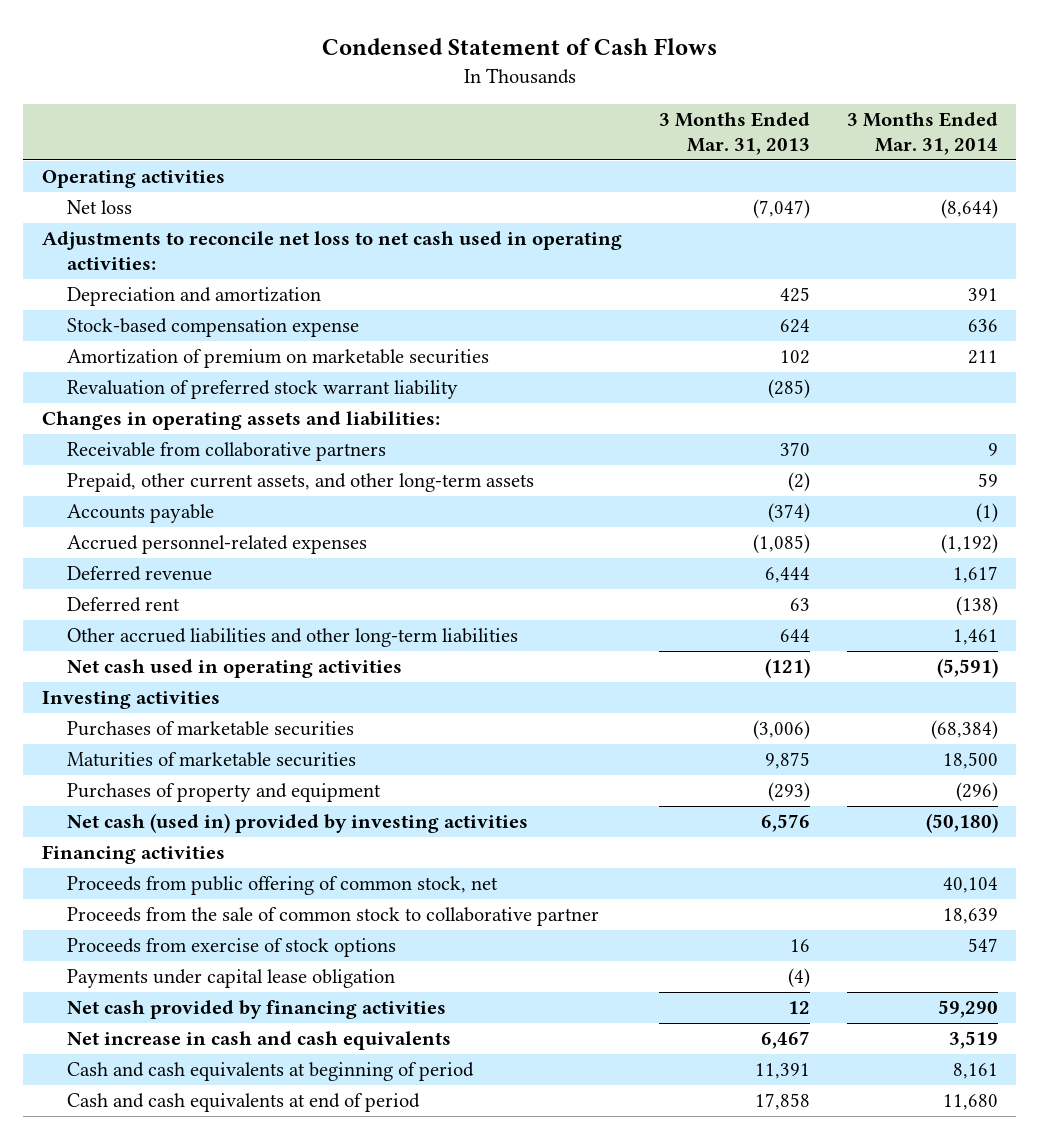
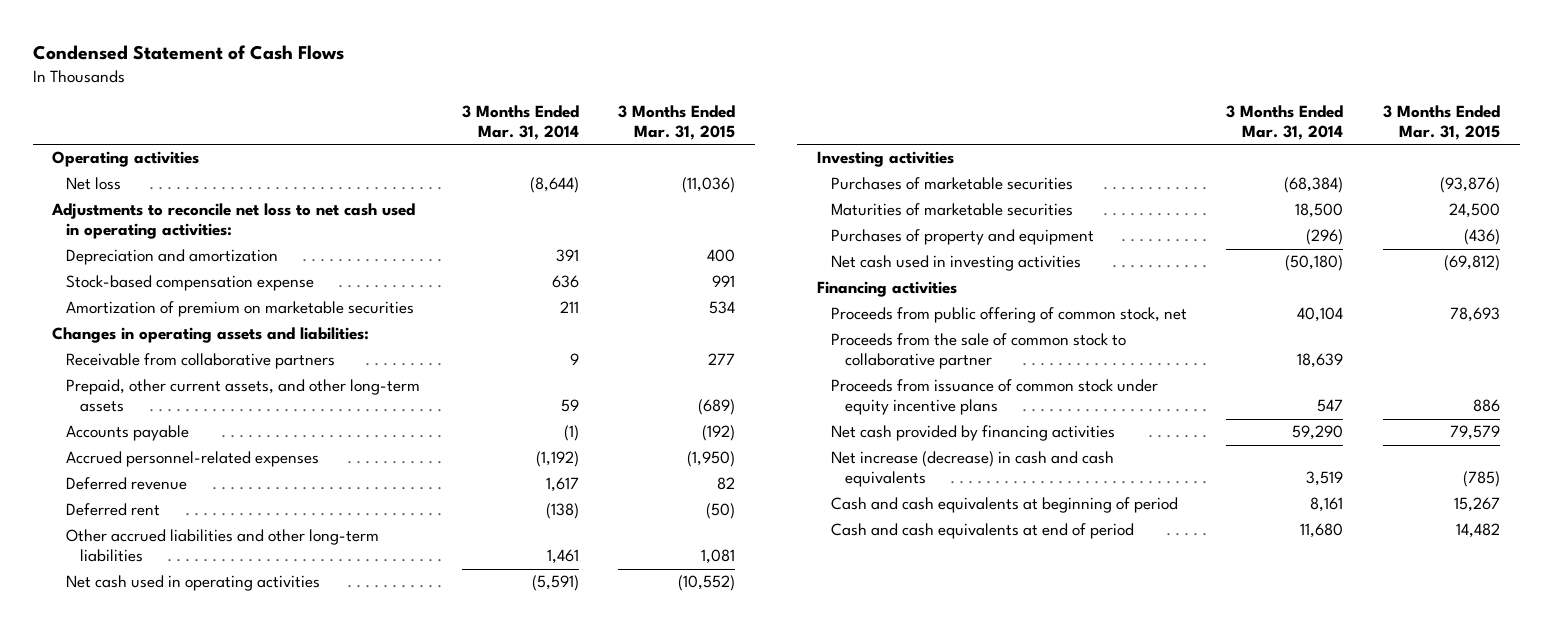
- | 3 Months Ended Mar. 31, 2013 | 3 Months Ended Mar. 31, 2014
+ | 3 Months Ended Mar. 31, 2014 | 3 Months Ended Mar. 31, 2015
- Revaluation of preferred stock warrant liability | (285) |
- Net cash (used in) provided by investing activities | 6,576 | (50,180)
+ Net cash used in investing activities | (50,180) | (69,812)
- Proceeds from exercise of stock options | 16 | 547
- Payments under capital lease obligation | (4) |
+ Proceeds from issuance of common stock under equity incentive plans | 547 | 886
- Net increase in cash and cash equivalents | 6,467 | 3,519
+ Net increase (decrease) in cash and cash equivalents | 3,519 | (785)

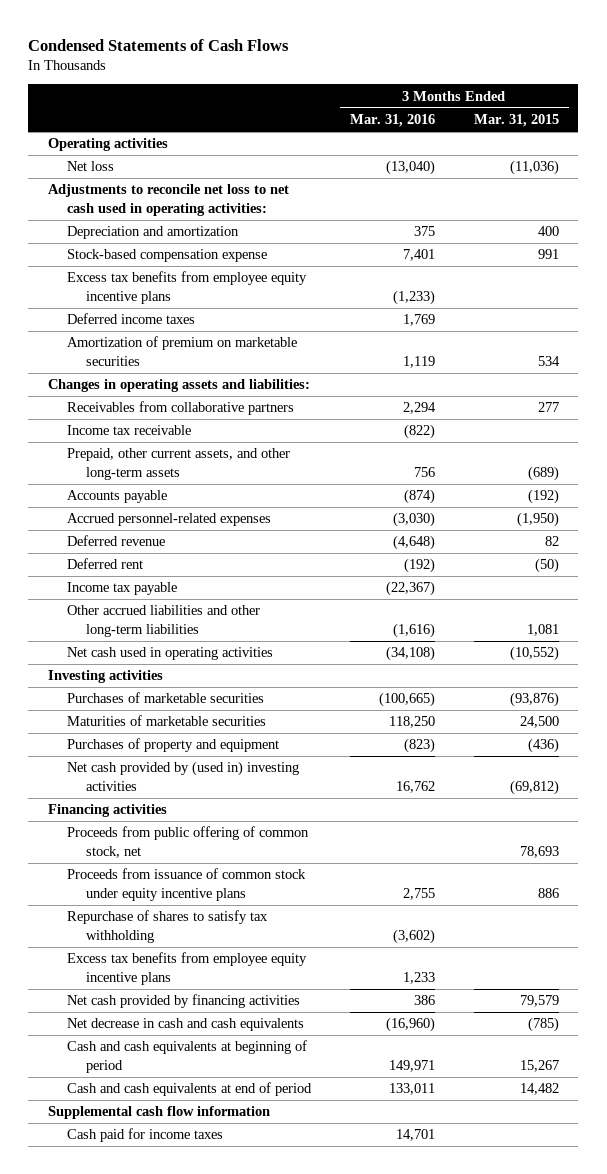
- Condensed Statement of Cash Flows
+ Condensed Statements of Cash Flows
- | 3 Months Ended Mar. 31, 2014 | 3 Months Ended Mar. 31, 2015
+ | 3 Months Ended Mar. 31, 2016 | 3 Months Ended Mar. 31, 2015
+ Excess tax benefits from employee equity incentive plans | (1,233) |
+ Deferred income taxes | 1,769 |
- Receivable from collaborative partners | 9 | 277
+ Receivables from collaborative partners | 2,294 | 277
+ Income tax receivable | (822) |
+ Income tax payable | (22,367) |
- Net cash used in investing activities | (50,180) | (69,812)
+ Net cash provided by (used in) investing activities | 16,762 | (69,812)
- Proceeds from the sale of common stock to collaborative partner | 18,639 |
+ Repurchase of shares to satisfy tax withholding | (3,602) |
+ Excess tax benefits from employee equity incentive plans | 1,233 |
- Net increase (decrease) in cash and cash equivalents | 3,519 | (785)
+ Net decrease in cash and cash equivalents | (16,960) | (785)
+ Supplemental cash flow information
+ Cash paid for income taxes | 14,701 |

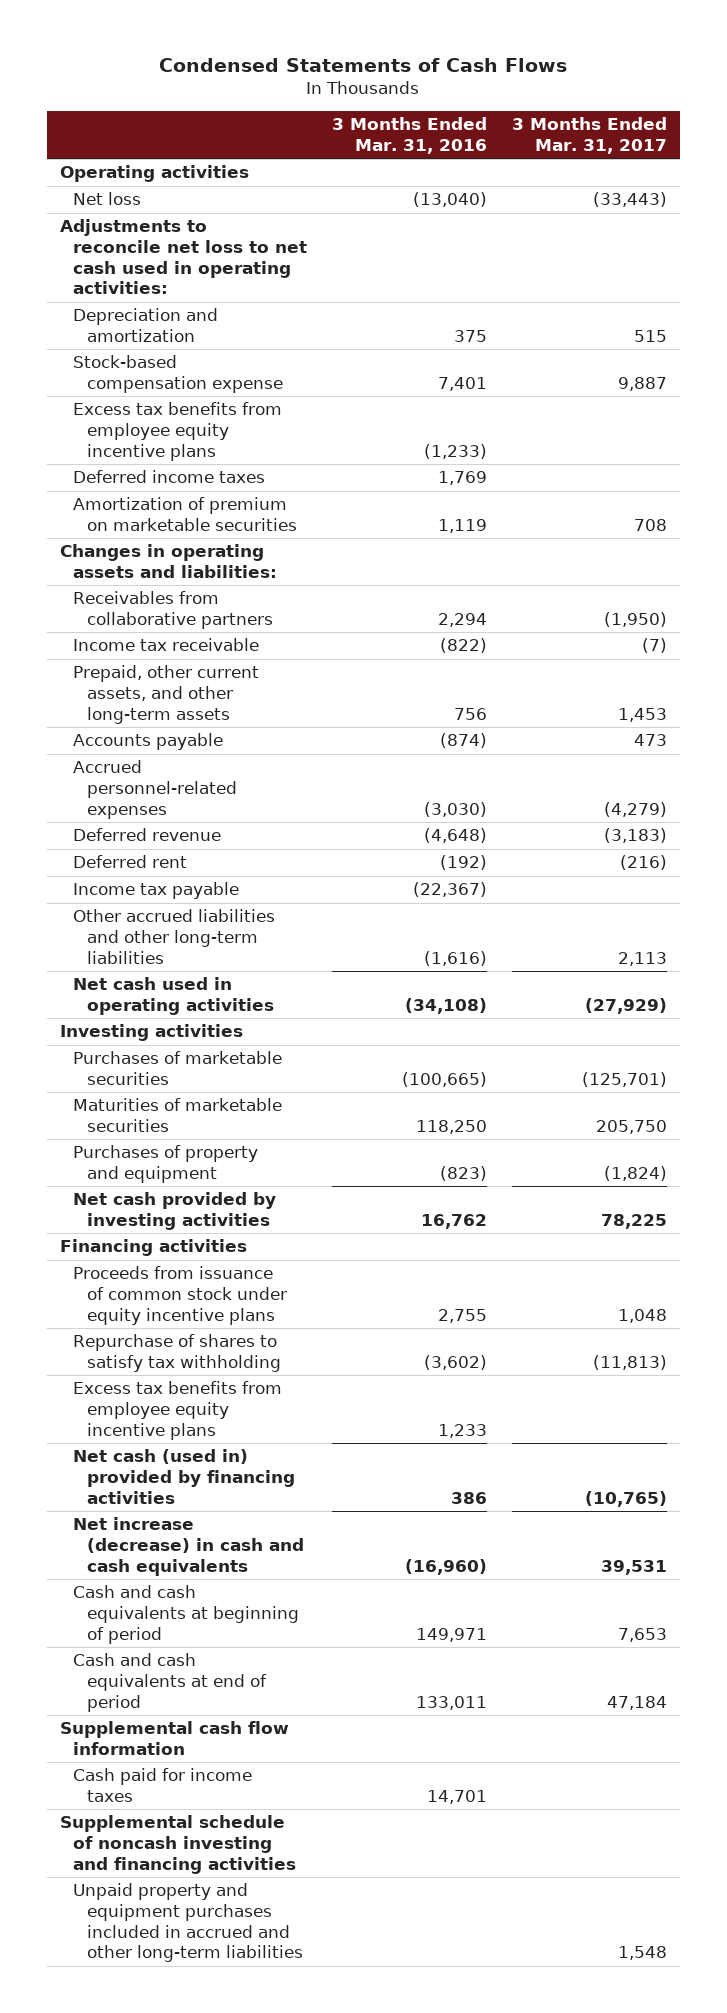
- | 3 Months Ended Mar. 31, 2016 | 3 Months Ended Mar. 31, 2015
+ | 3 Months Ended Mar. 31, 2016 | 3 Months Ended Mar. 31, 2017
- Net cash provided by (used in) investing activities | 16,762 | (69,812)
+ Net cash provided by investing activities | 16,762 | 78,225
- Proceeds from public offering of common stock, net | | 78,693
- Net cash provided by financing activities | 386 | 79,579
- Net decrease in cash and cash equivalents | (16,960) | (785)
+ Net cash (used in) provided by financing activities | 386 | (10,765)
+ Net increase (decrease) in cash and cash equivalents | (16,960) | 39,531
+ Supplemental schedule of noncash investing and financing activities
+ Unpaid property and equipment purchases included in accrued and other long-term liabilities | | 1,548

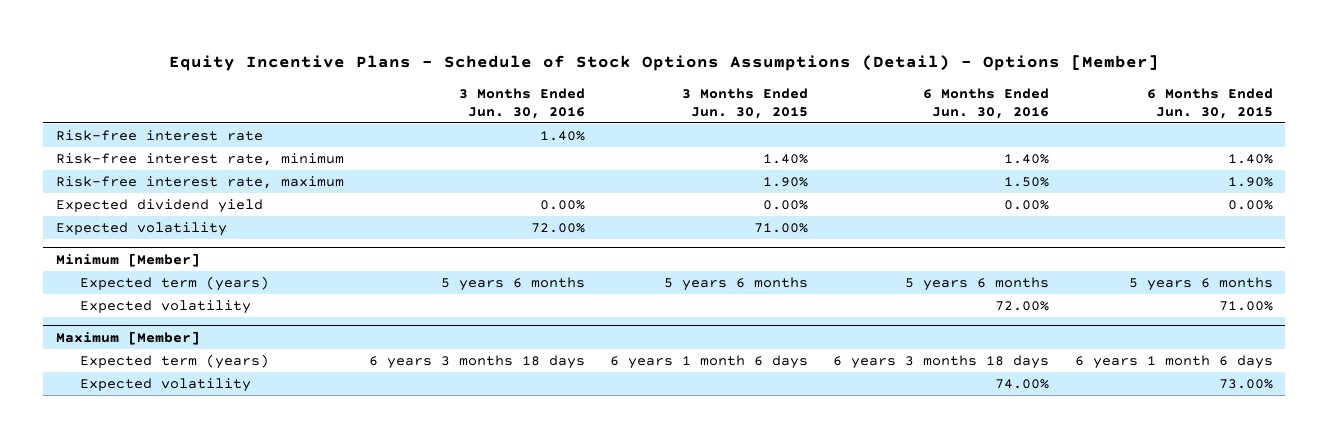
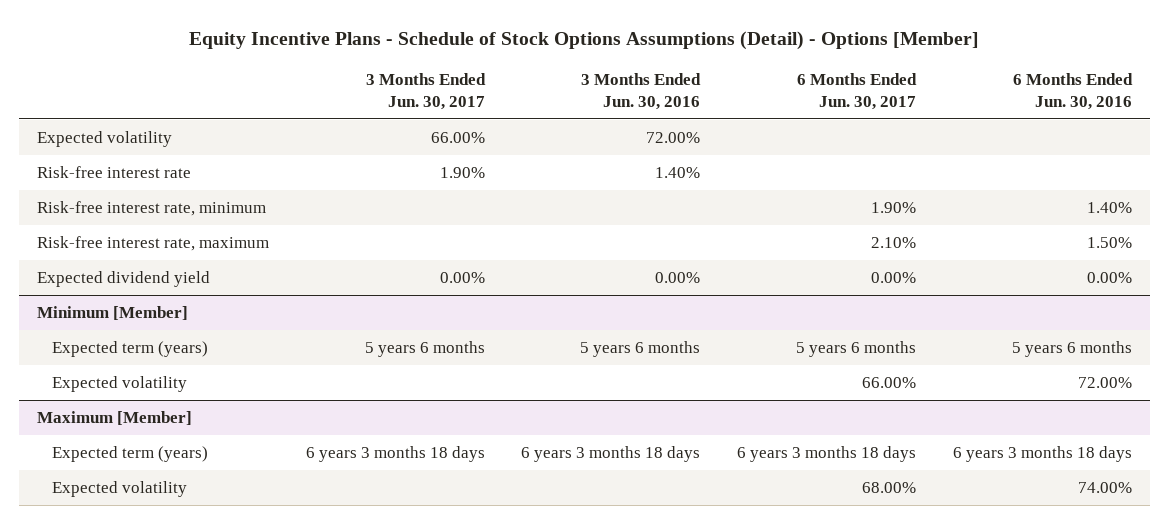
- | 3 Months Ended Jun. 30, 2016 | 3 Months Ended Jun. 30, 2015 | 6 Months Ended Jun. 30, 2016 | 6 Months Ended Jun. 30, 2015
+ | 3 Months Ended Jun. 30, 2017 | 3 Months Ended Jun. 30, 2016 | 6 Months Ended Jun. 30, 2017 | 6 Months Ended Jun. 30, 2016
moved up: Expected volatility | 66.00% | 72.00% | |

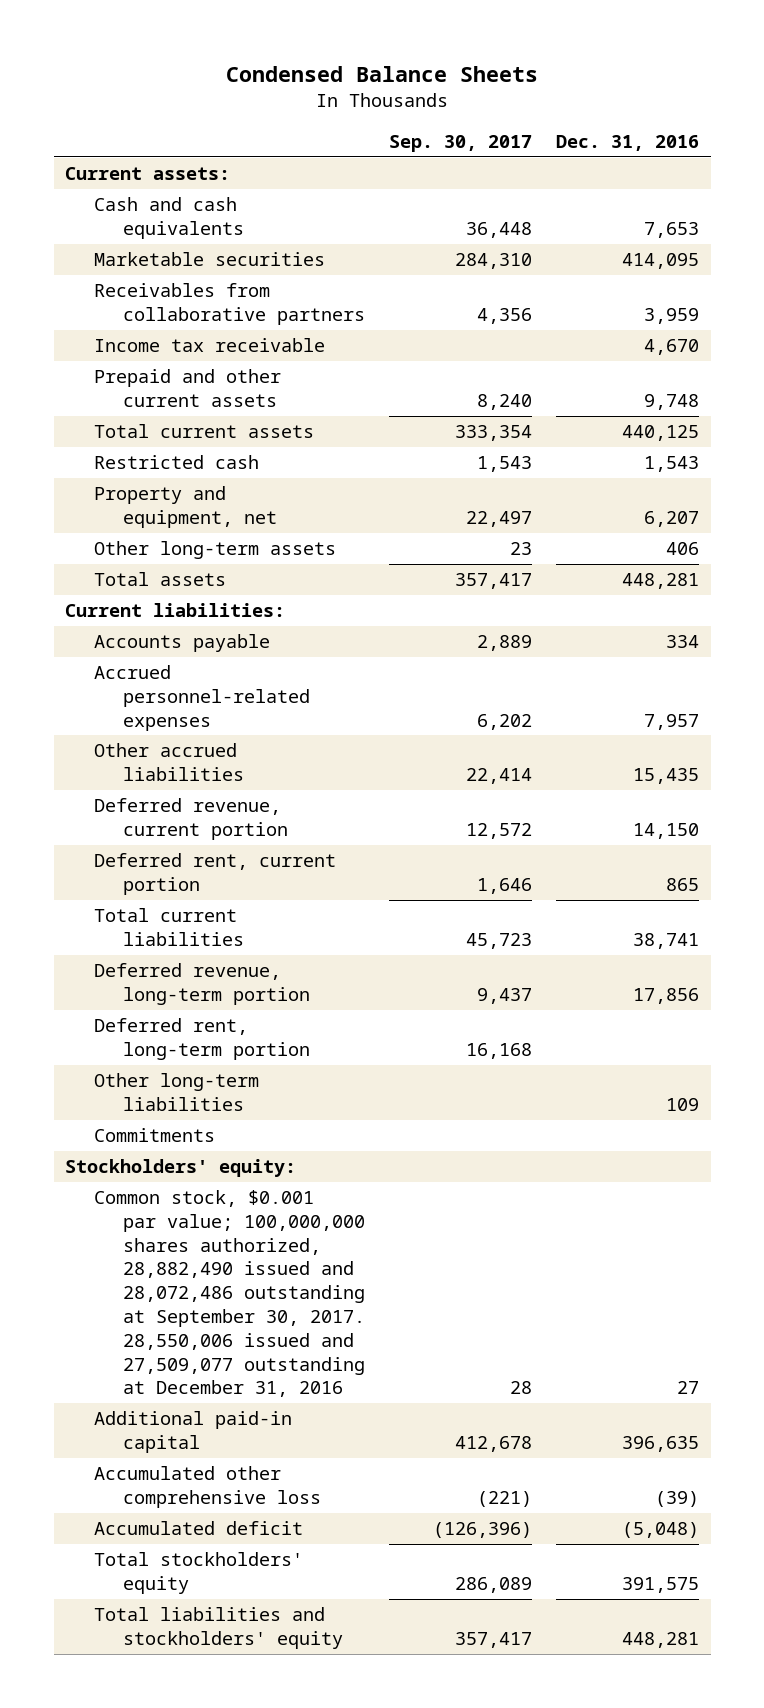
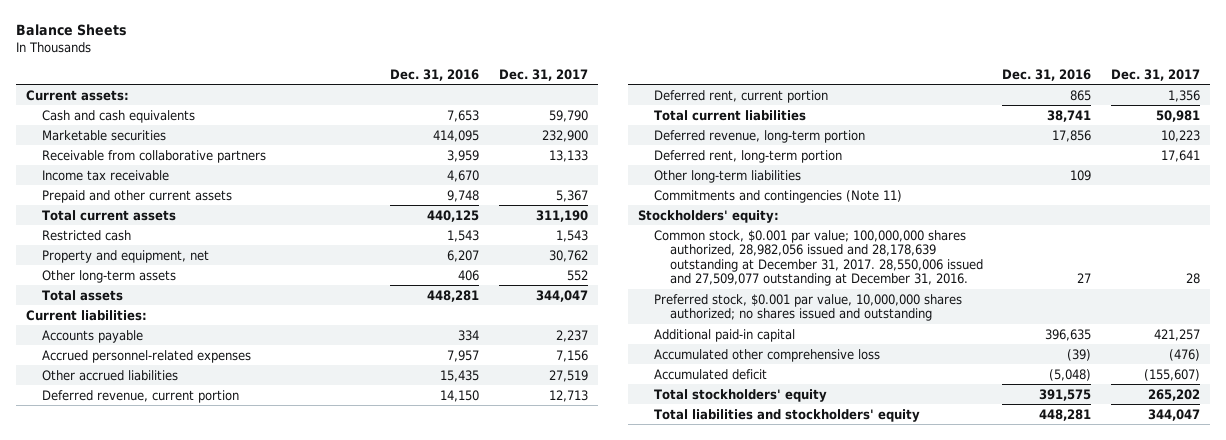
- Condensed Balance Sheets
+ Balance Sheets
- | Sep. 30, 2017 | Dec. 31, 2016
+ | Dec. 31, 2016 | Dec. 31, 2017
- Receivables from collaborative partners | 4,356 | 3,959
+ Receivable from collaborative partners | 3,959 | 13,133
- Commitments
+ Commitments and contingencies (Note 11)
- Common stock, $0.001 par value; 100,000,000 shares authorized, 28,882,490 issued and 28,072,486 outstanding at September 30, 2017. 28,550,006 issued and 27,509,077 outstanding at December 31, 2016 | 28 | 27
+ Common stock, $0.001 par value; 100,000,000 shares authorized, 28,982,056 issued and 28,178,639 outstanding at December 31, 2017. 28,550,006 issued and 27,509,077 outstanding at December 31, 2016. | 27 | 28
+ Preferred stock, $0.001 par value, 10,000,000 shares authorized; no shares issued and outstanding

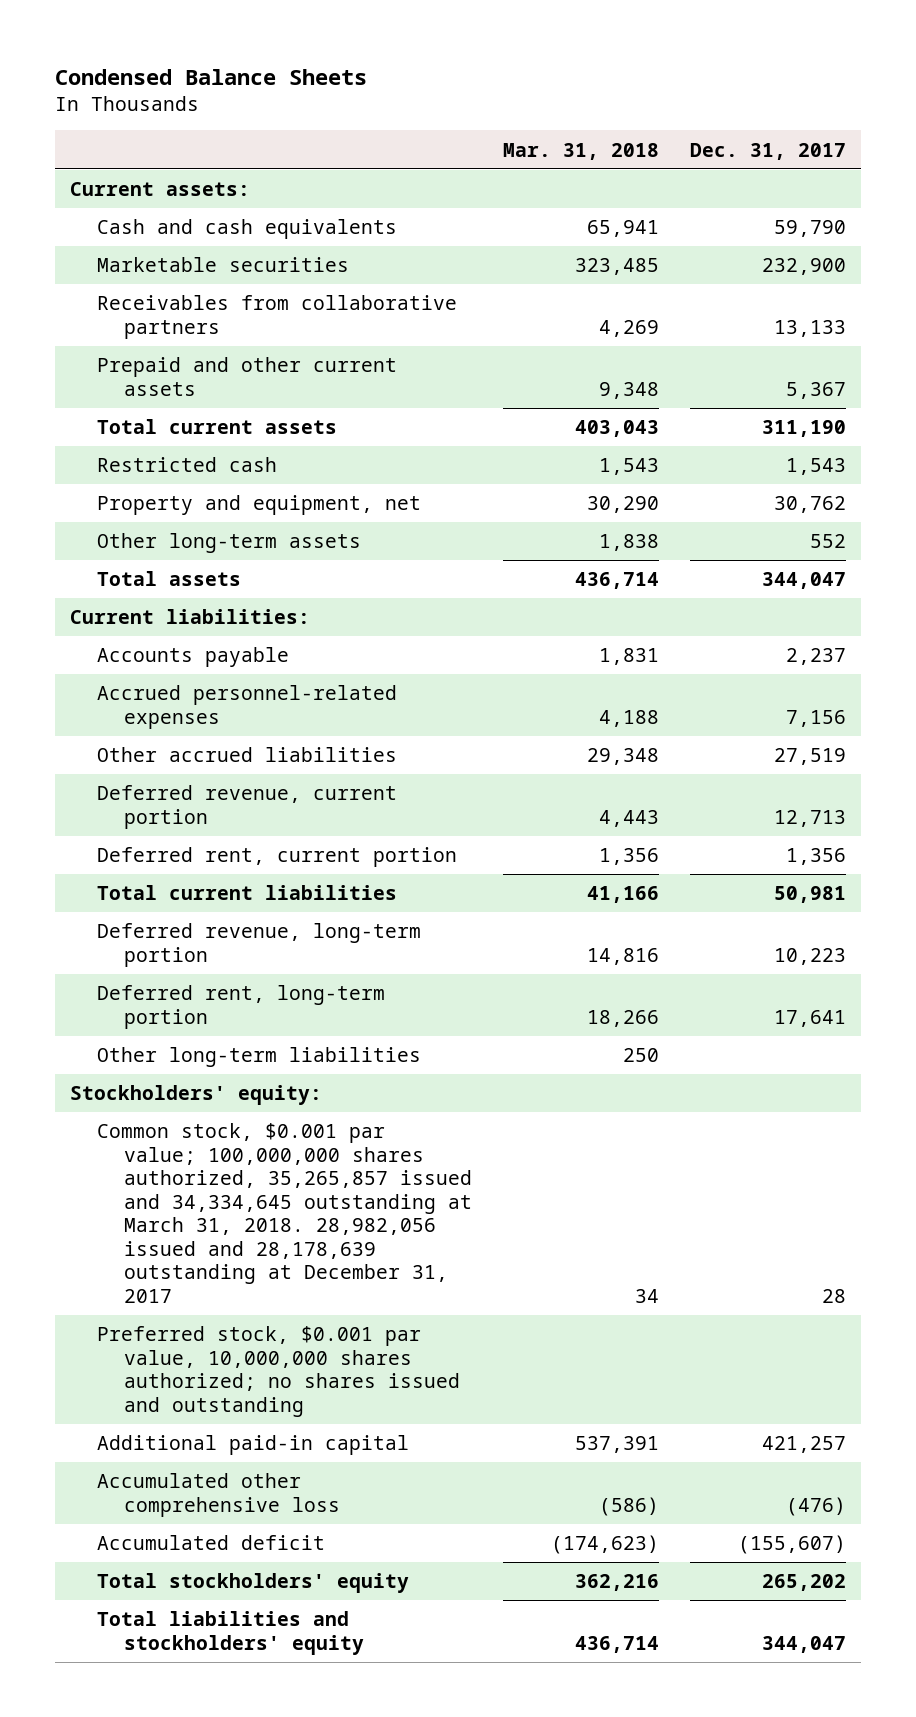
- Balance Sheets
+ Condensed Balance Sheets
- | Dec. 31, 2016 | Dec. 31, 2017
+ | Mar. 31, 2018 | Dec. 31, 2017
- Receivable from collaborative partners | 3,959 | 13,133
- Income tax receivable | 4,670 |
+ Receivables from collaborative partners | 4,269 | 13,133
- Commitments and contingencies (Note 11)
- Common stock, $0.001 par value; 100,000,000 shares authorized, 28,982,056 issued and 28,178,639 outstanding at December 31, 2017. 28,550,006 issued and 27,509,077 outstanding at December 31, 2016. | 27 | 28
+ Common stock, $0.001 par value; 100,000,000 shares authorized, 35,265,857 issued and 34,334,645 outstanding at March 31, 2018. 28,982,056 issued and 28,178,639 outstanding at December 31, 2017 | 34 | 28

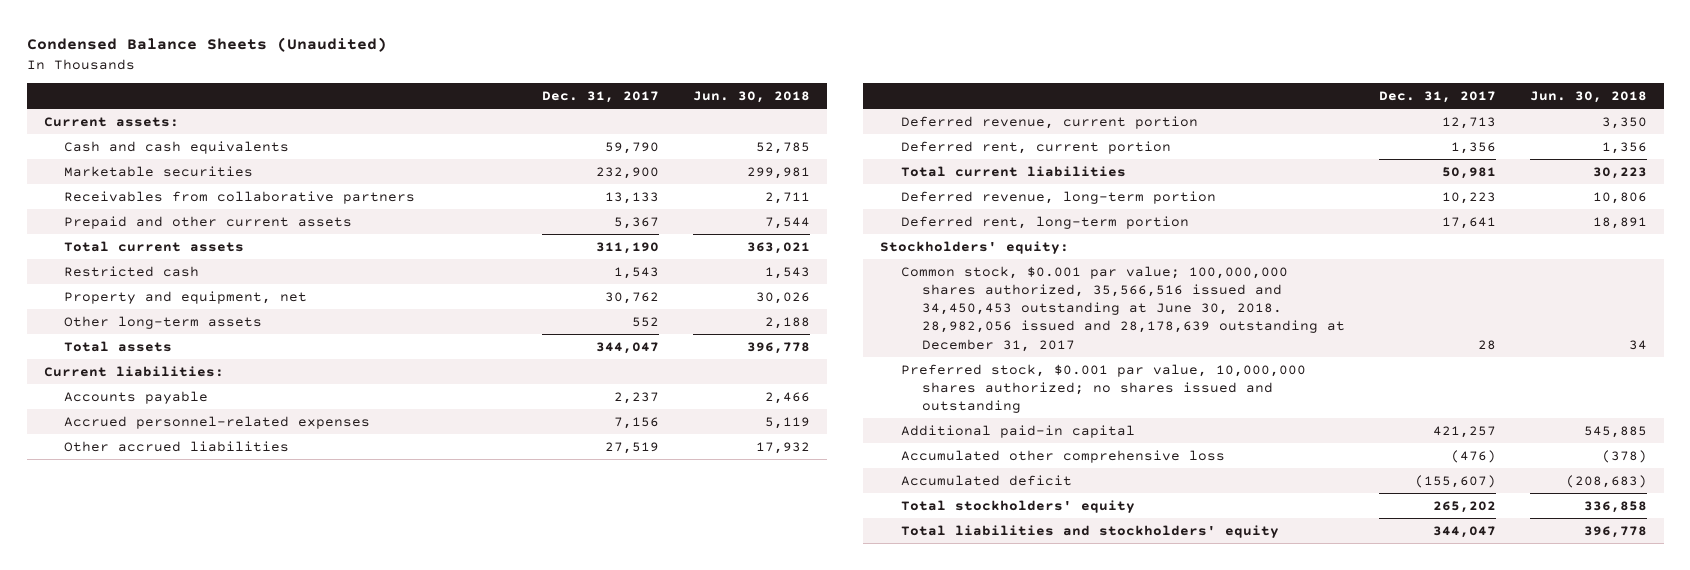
- Condensed Balance Sheets
+ Condensed Balance Sheets (Unaudited)
- | Mar. 31, 2018 | Dec. 31, 2017
+ | Dec. 31, 2017 | Jun. 30, 2018
- Other long-term liabilities | 250 |
- Common stock, $0.001 par value; 100,000,000 shares authorized, 35,265,857 issued and 34,334,645 outstanding at March 31, 2018. 28,982,056 issued and 28,178,639 outstanding at December 31, 2017 | 34 | 28
+ Common stock, $0.001 par value; 100,000,000 shares authorized, 35,566,516 issued and 34,450,453 outstanding at June 30, 2018. 28,982,056 issued and 28,178,639 outstanding at December 31, 2017 | 28 | 34

